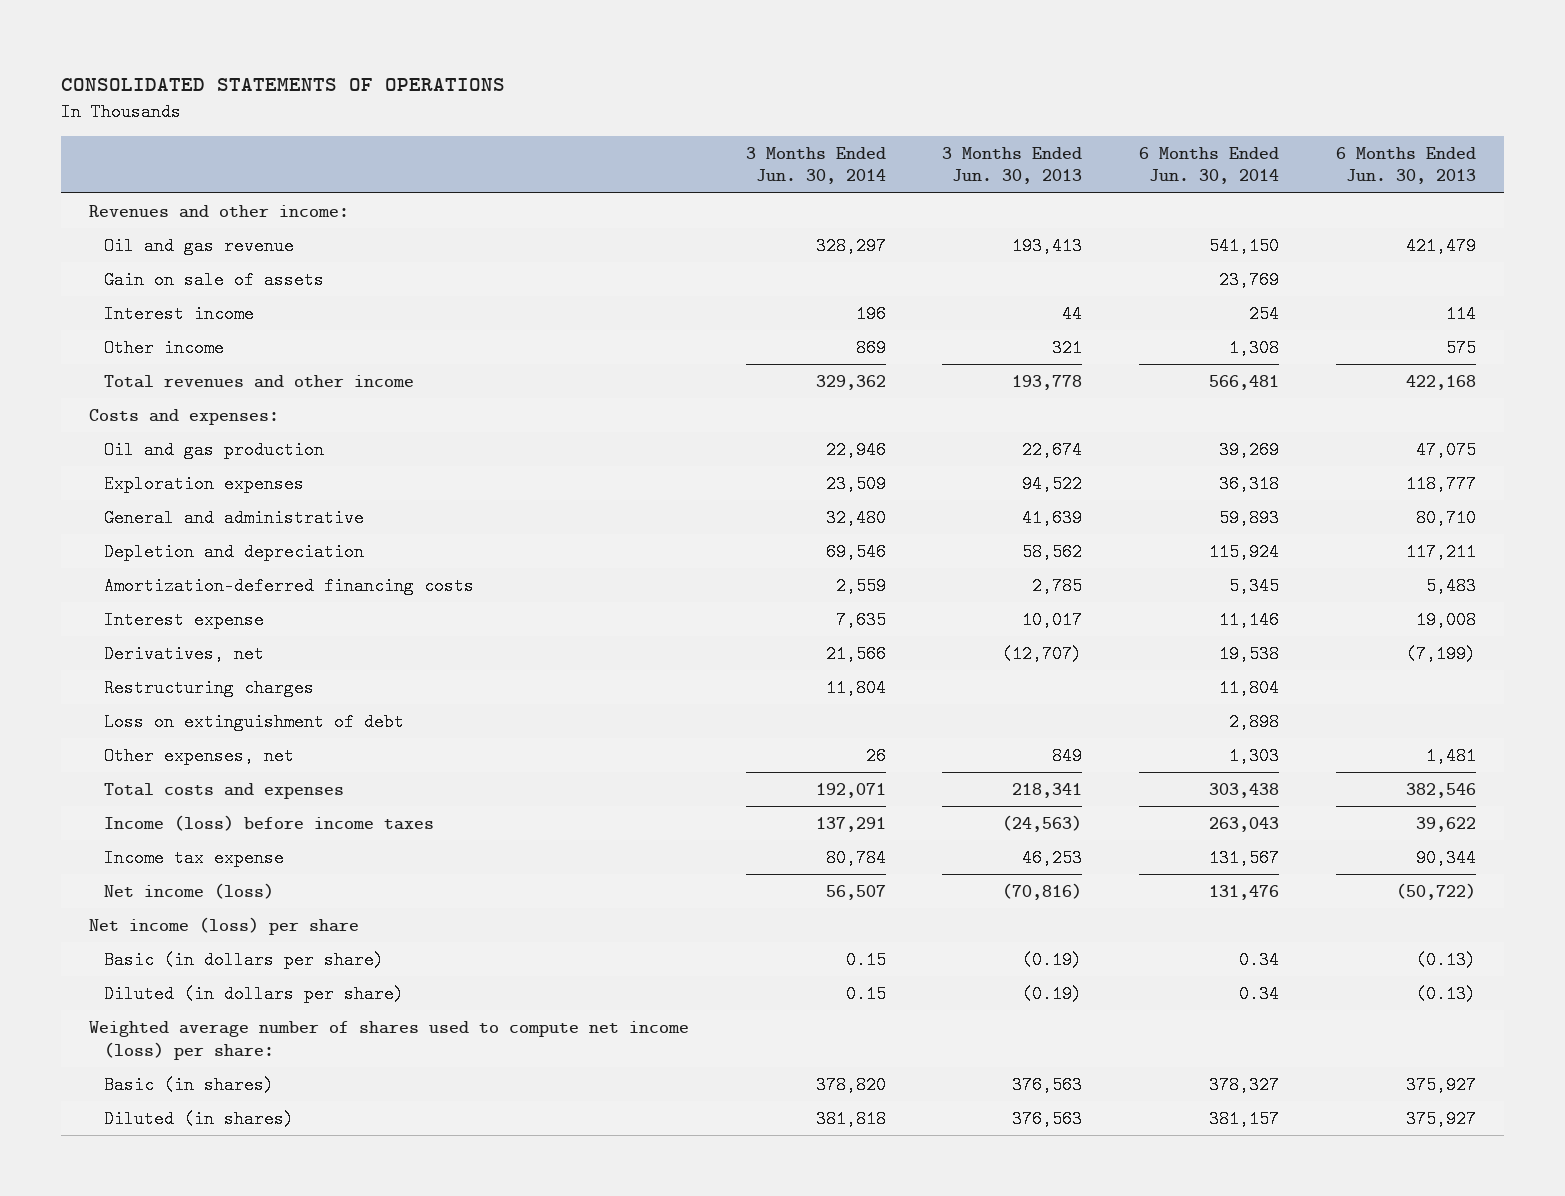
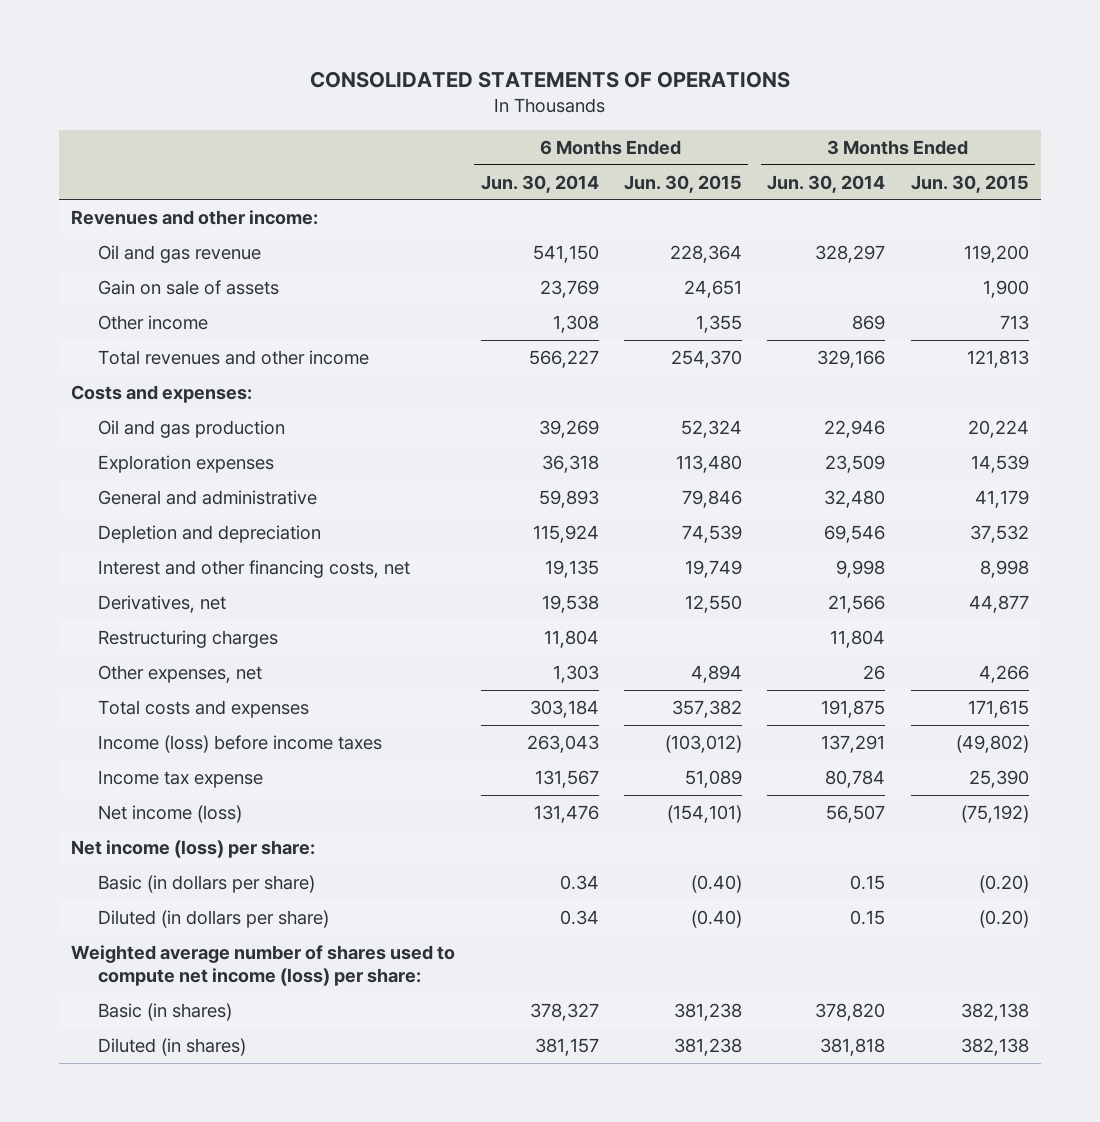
- | 3 Months Ended Jun. 30, 2014 | 3 Months Ended Jun. 30, 2013 | 6 Months Ended Jun. 30, 2014 | 6 Months Ended Jun. 30, 2013
+ | 6 Months Ended Jun. 30, 2014 | 6 Months Ended Jun. 30, 2015 | 3 Months Ended Jun. 30, 2014 | 3 Months Ended Jun. 30, 2015
- Interest income | 196 | 44 | 254 | 114
- Total revenues and other income | 329,362 | 193,778 | 566,481 | 422,168
+ Total revenues and other income | 566,227 | 254,370 | 329,166 | 121,813
- Amortization-deferred financing costs | 2,559 | 2,785 | 5,345 | 5,483
- Interest expense | 7,635 | 10,017 | 11,146 | 19,008
+ Interest and other financing costs, net | 19,135 | 19,749 | 9,998 | 8,998
- Loss on extinguishment of debt | | | 2,898 |
- Total costs and expenses | 192,071 | 218,341 | 303,438 | 382,546
+ Total costs and expenses | 303,184 | 357,382 | 191,875 | 171,615
- Net income (loss) per share
+ Net income (loss) per share:

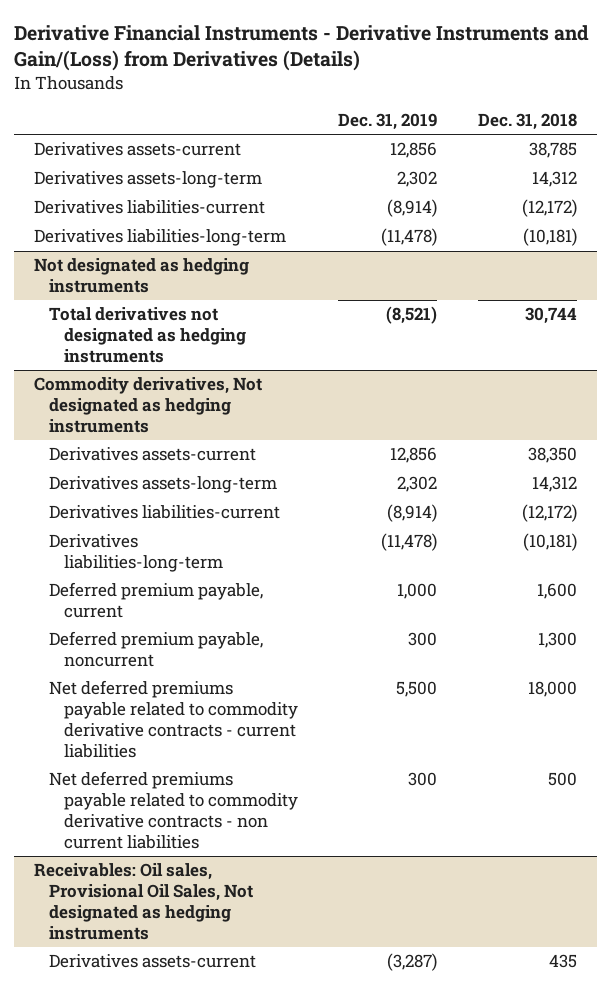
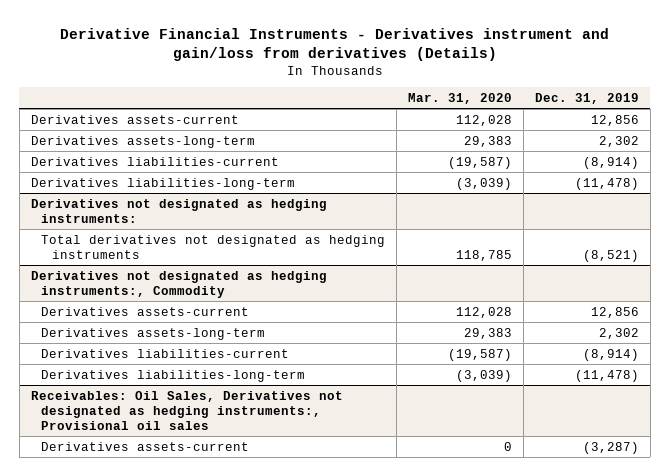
- Derivative Financial Instruments - Derivative Instruments and Gain/(Loss) from Derivatives (Details)
+ Derivative Financial Instruments - Derivatives instrument and gain/loss from derivatives (Details)
- | Dec. 31, 2019 | Dec. 31, 2018
+ | Mar. 31, 2020 | Dec. 31, 2019
- Not designated as hedging instruments
+ Derivatives not designated as hedging instruments:
- Commodity derivatives, Not designated as hedging instruments
+ Derivatives not designated as hedging instruments:, Commodity
- Deferred premium payable, current | 1,000 | 1,600
- Deferred premium payable, noncurrent | 300 | 1,300
- Net deferred premiums payable related to commodity derivative contracts - current liabilities | 5,500 | 18,000
- Net deferred premiums payable related to commodity derivative contracts - non current liabilities | 300 | 500
- Receivables: Oil sales, Provisional Oil Sales, Not designated as hedging instruments
+ Receivables: Oil Sales, Derivatives not designated as hedging instruments:, Provisional oil sales

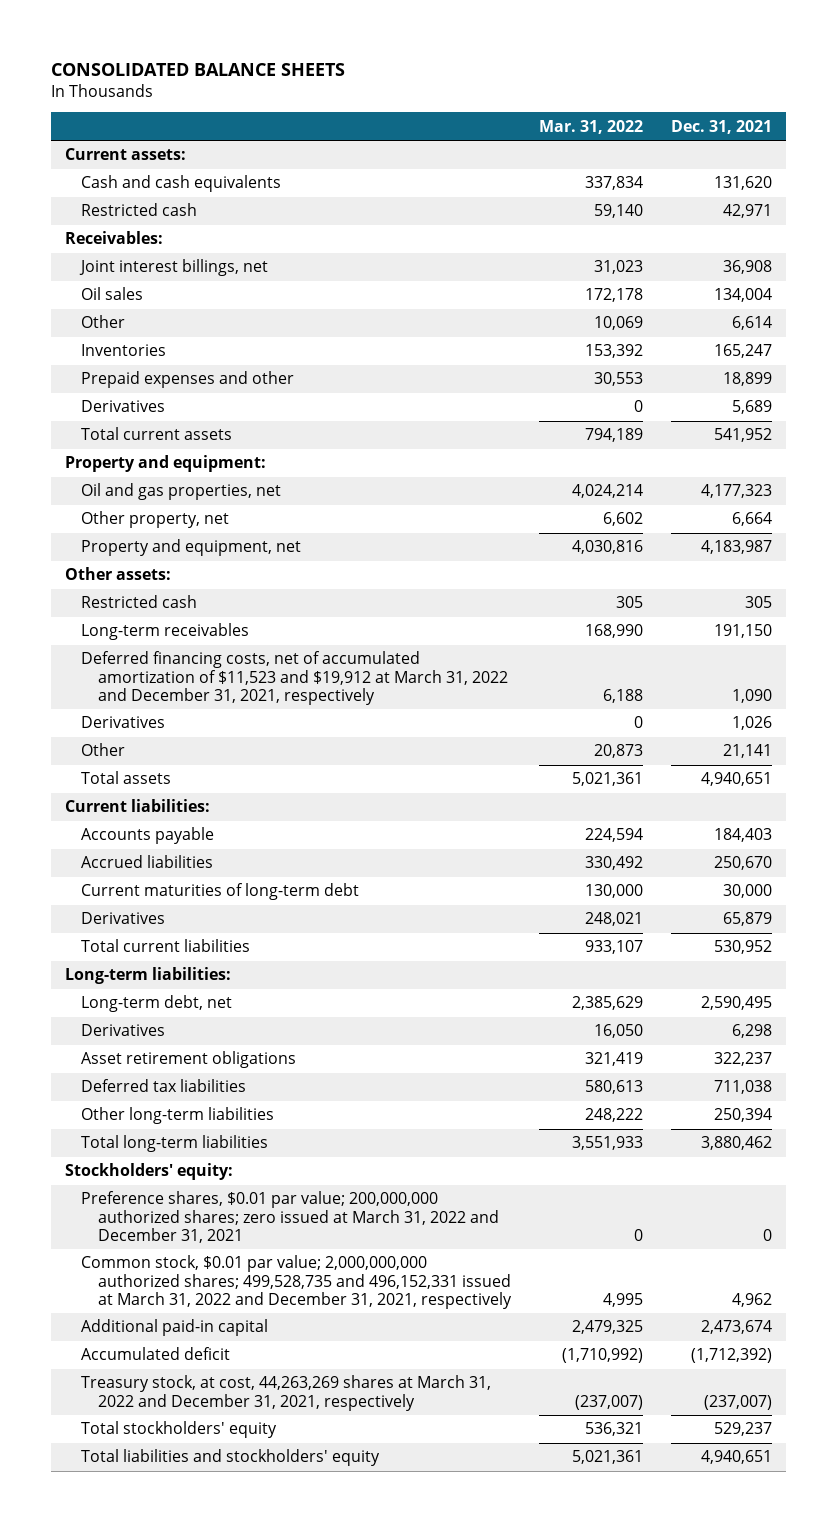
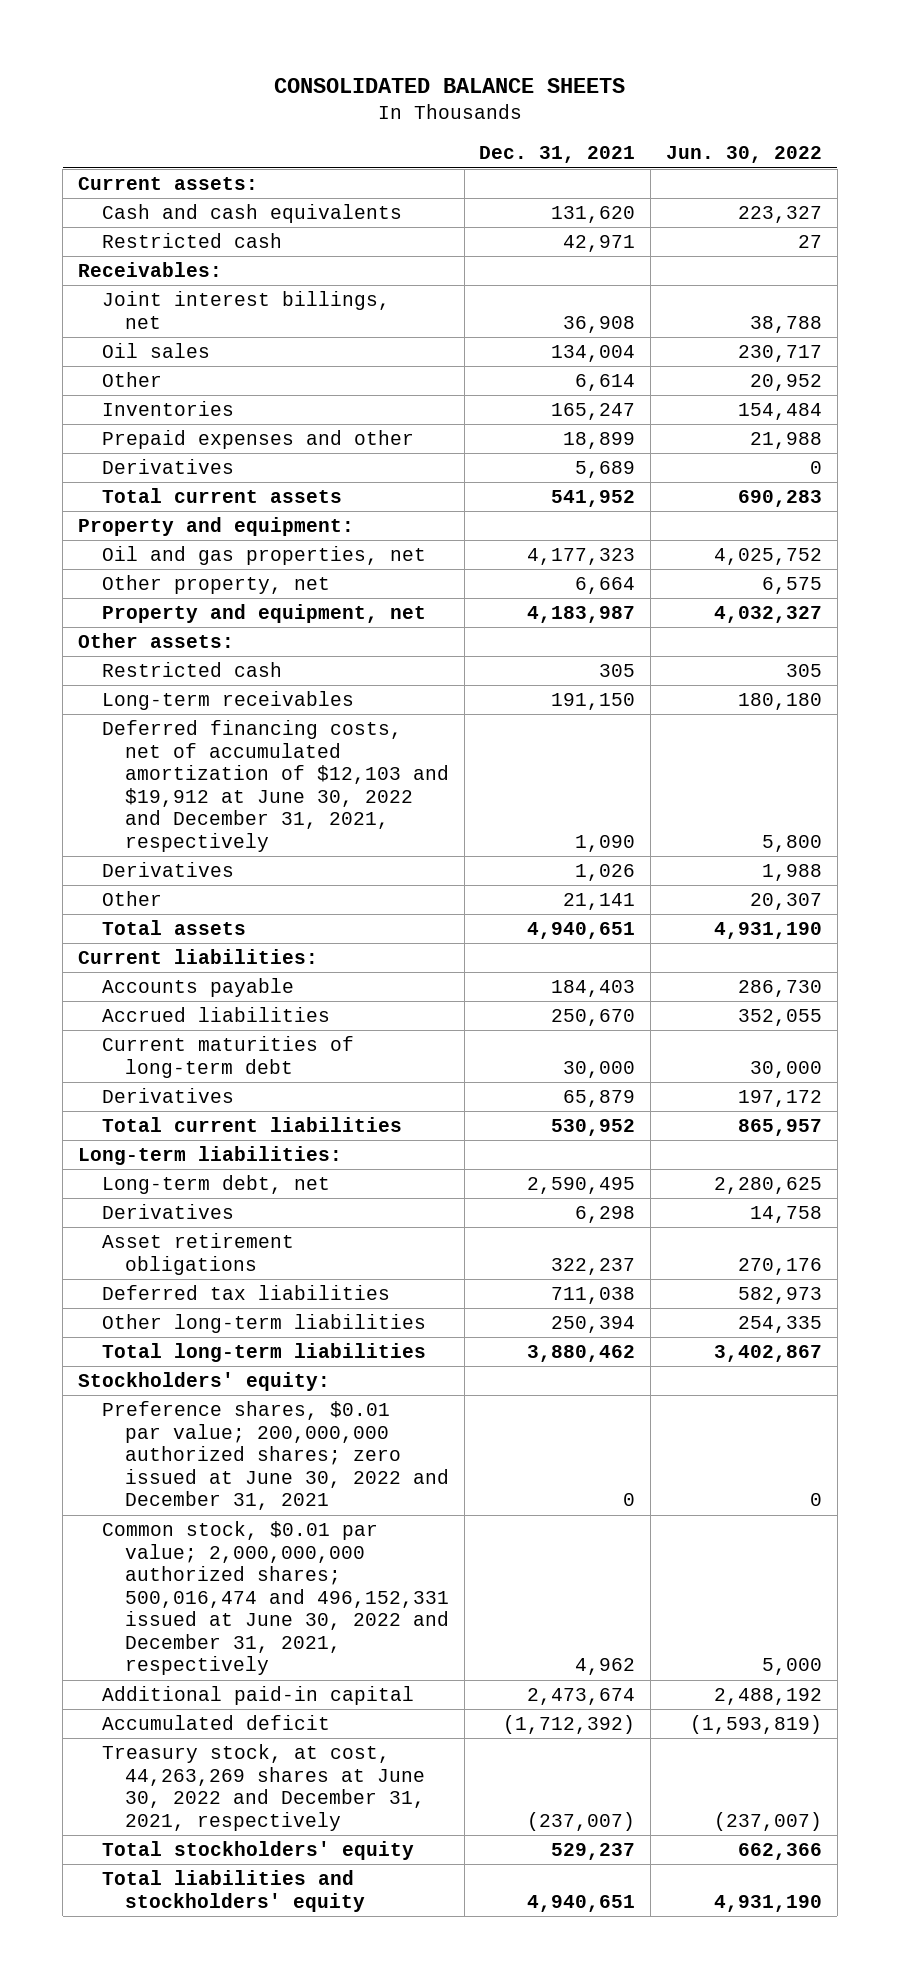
- | Mar. 31, 2022 | Dec. 31, 2021
+ | Dec. 31, 2021 | Jun. 30, 2022
- Deferred financing costs, net of accumulated amortization of $11,523 and $19,912 at March 31, 2022 and December 31, 2021, respectively | 6,188 | 1,090
+ Deferred financing costs, net of accumulated amortization of $12,103 and $19,912 at June 30, 2022 and December 31, 2021, respectively | 1,090 | 5,800
- Preference shares, $0.01 par value; 200,000,000 authorized shares; zero issued at March 31, 2022 and December 31, 2021 | 0 | 0
- Common stock, $0.01 par value; 2,000,000,000 authorized shares; 499,528,735 and 496,152,331 issued at March 31, 2022 and December 31, 2021, respectively | 4,995 | 4,962
+ Preference shares, $0.01 par value; 200,000,000 authorized shares; zero issued at June 30, 2022 and December 31, 2021 | 0 | 0
+ Common stock, $0.01 par value; 2,000,000,000 authorized shares; 500,016,474 and 496,152,331 issued at June 30, 2022 and December 31, 2021, respectively | 4,962 | 5,000
- Treasury stock, at cost, 44,263,269 shares at March 31, 2022 and December 31, 2021, respectively | (237,007) | (237,007)
+ Treasury stock, at cost, 44,263,269 shares at June 30, 2022 and December 31, 2021, respectively | (237,007) | (237,007)

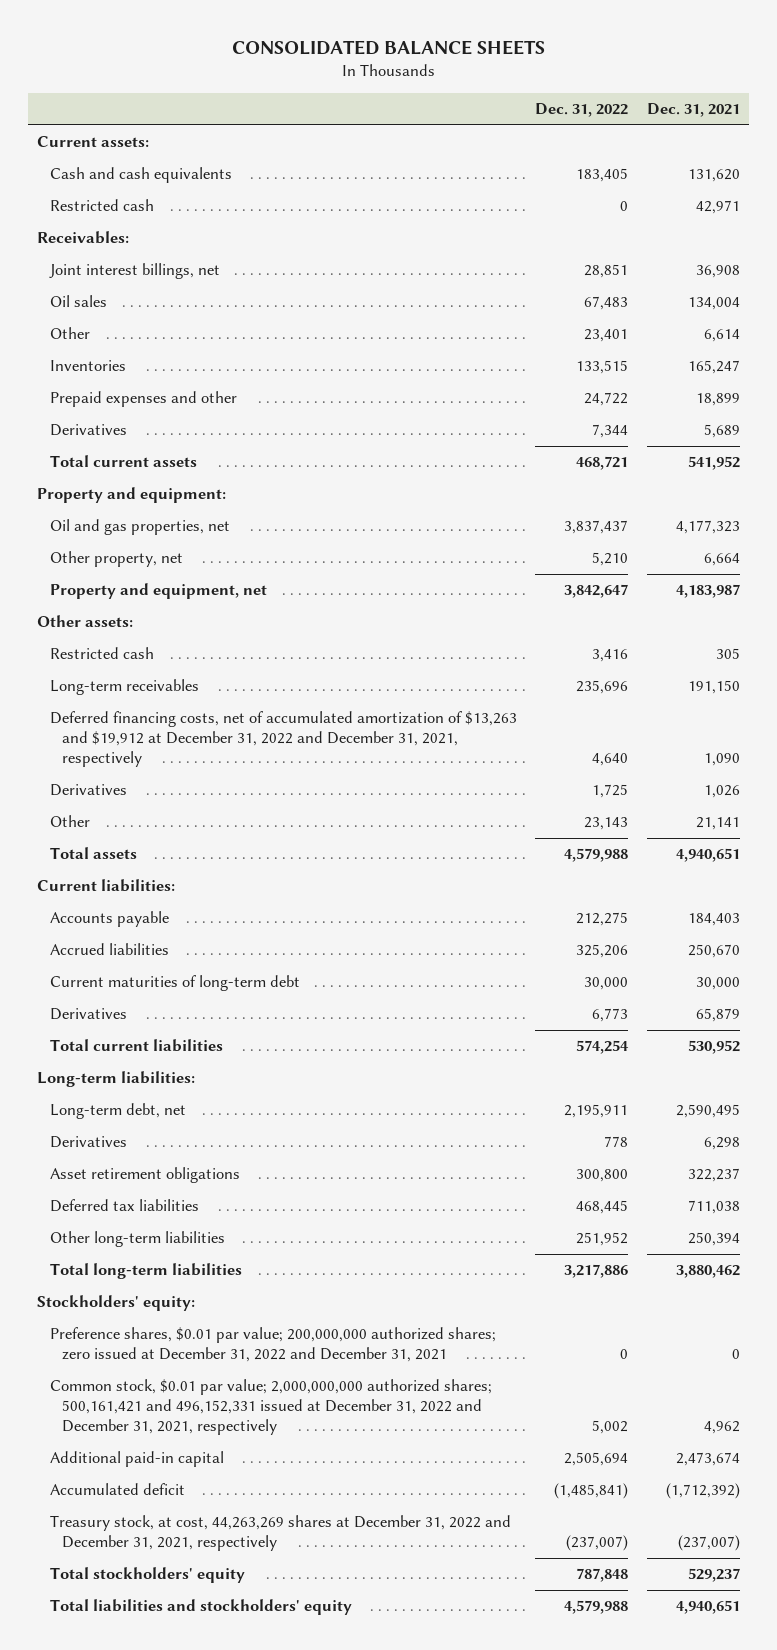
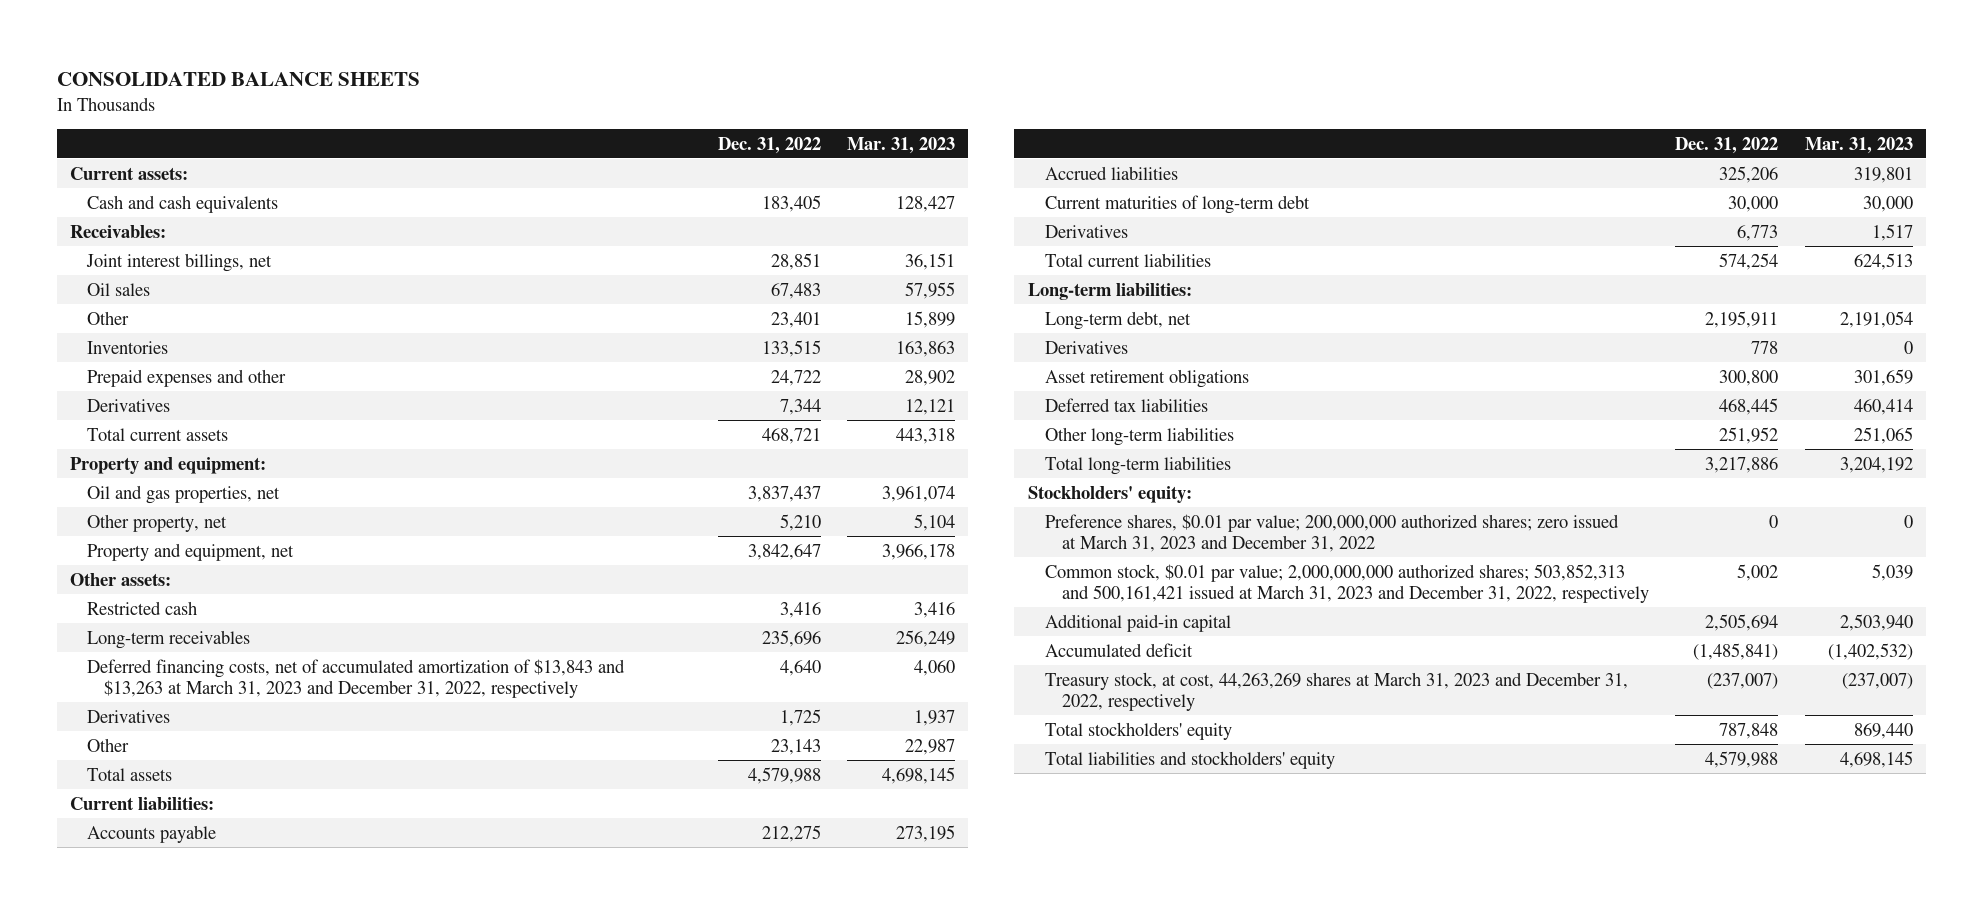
- | Dec. 31, 2022 | Dec. 31, 2021
+ | Dec. 31, 2022 | Mar. 31, 2023
- Restricted cash | 0 | 42,971
- Deferred financing costs, net of accumulated amortization of $13,263 and $19,912 at December 31, 2022 and December 31, 2021, respectively | 4,640 | 1,090
+ Deferred financing costs, net of accumulated amortization of $13,843 and $13,263 at March 31, 2023 and December 31, 2022, respectively | 4,640 | 4,060
- Preference shares, $0.01 par value; 200,000,000 authorized shares; zero issued at December 31, 2022 and December 31, 2021 | 0 | 0
- Common stock, $0.01 par value; 2,000,000,000 authorized shares; 500,161,421 and 496,152,331 issued at December 31, 2022 and December 31, 2021, respectively | 5,002 | 4,962
+ Preference shares, $0.01 par value; 200,000,000 authorized shares; zero issued at March 31, 2023 and December 31, 2022 | 0 | 0
+ Common stock, $0.01 par value; 2,000,000,000 authorized shares; 503,852,313 and 500,161,421 issued at March 31, 2023 and December 31, 2022, respectively | 5,002 | 5,039
- Treasury stock, at cost, 44,263,269 shares at December 31, 2022 and December 31, 2021, respectively | (237,007) | (237,007)
+ Treasury stock, at cost, 44,263,269 shares at March 31, 2023 and December 31, 2022, respectively | (237,007) | (237,007)

